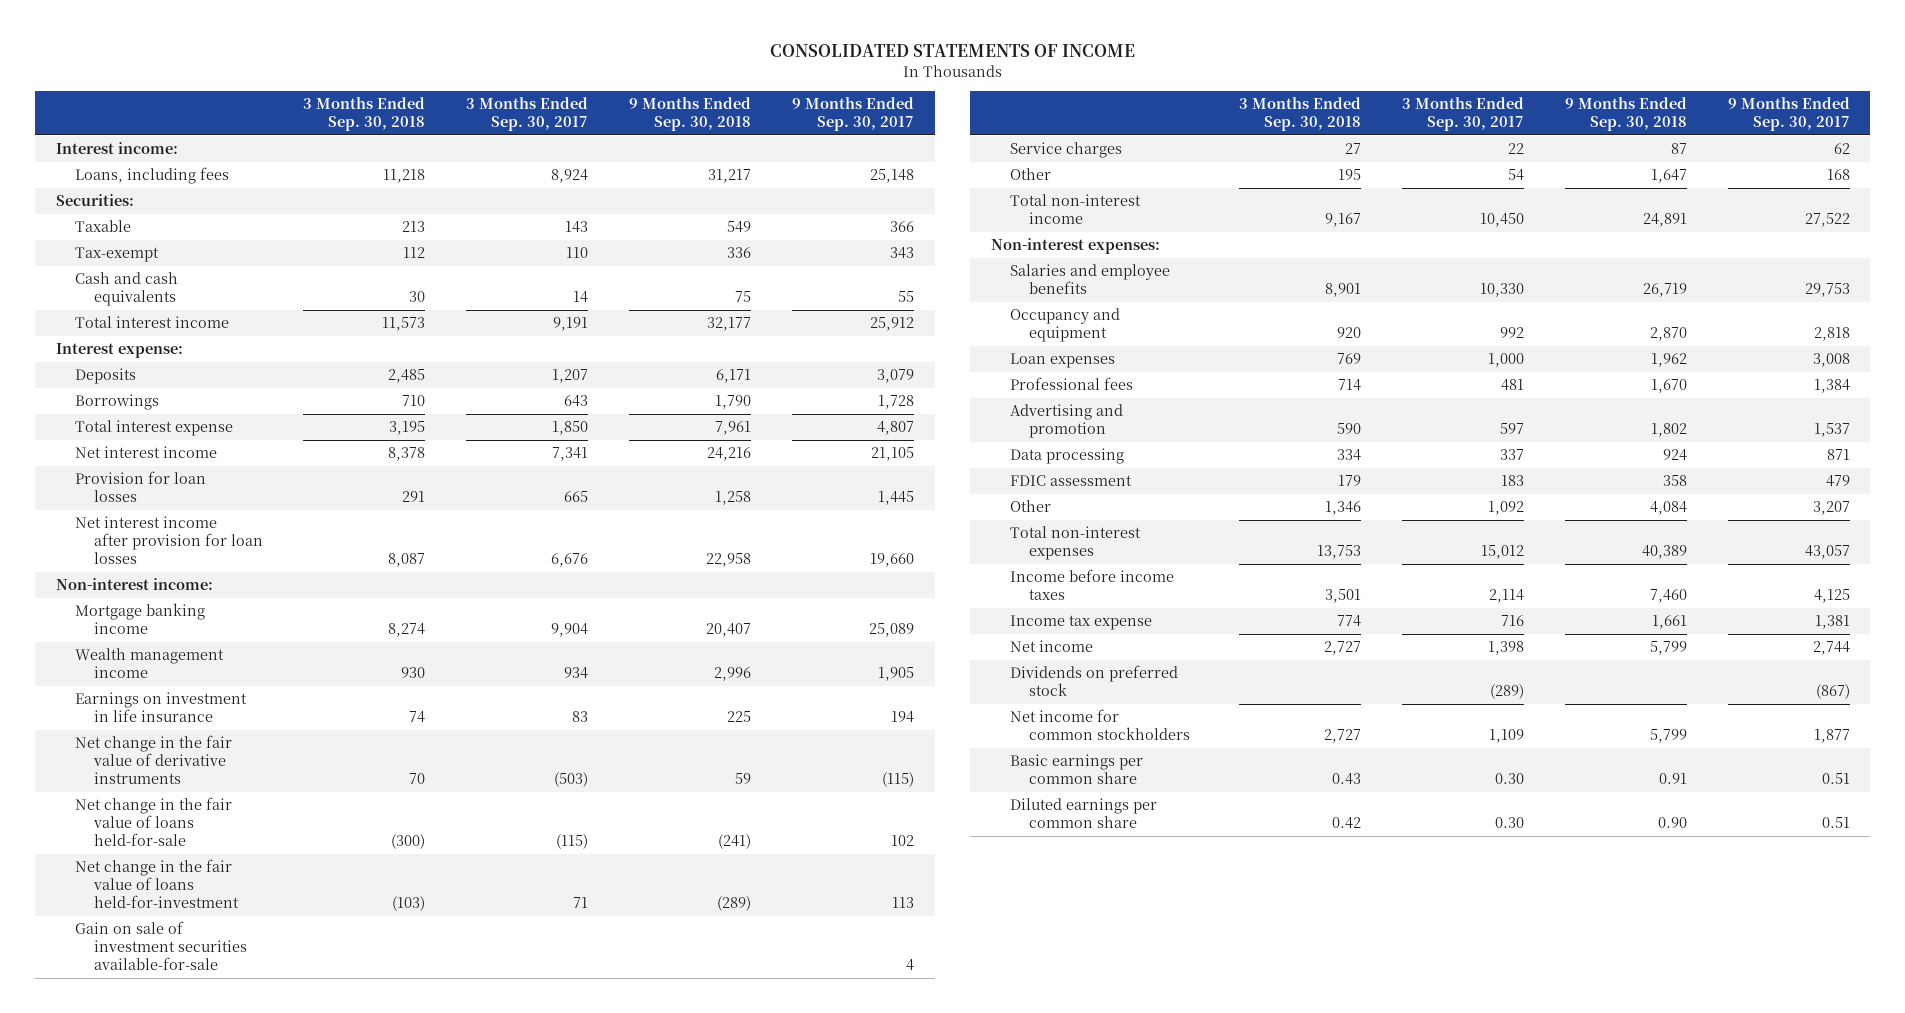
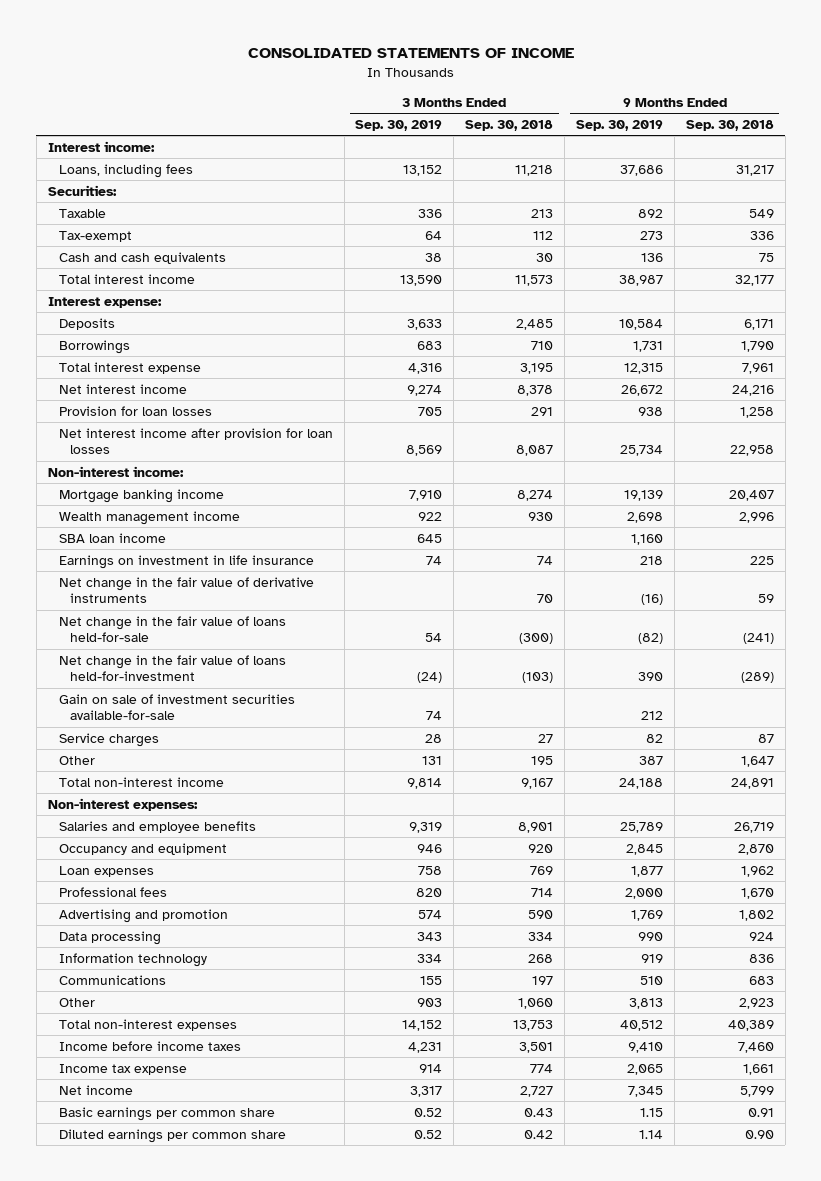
- | 3 Months Ended Sep. 30, 2018 | 3 Months Ended Sep. 30, 2017 | 9 Months Ended Sep. 30, 2018 | 9 Months Ended Sep. 30, 2017
+ | 3 Months Ended Sep. 30, 2019 | 3 Months Ended Sep. 30, 2018 | 9 Months Ended Sep. 30, 2019 | 9 Months Ended Sep. 30, 2018
+ SBA loan income | 645 | | 1,160 |
- FDIC assessment | 179 | 183 | 358 | 479
- Other | 1,346 | 1,092 | 4,084 | 3,207
+ Information technology | 334 | 268 | 919 | 836
+ Communications | 155 | 197 | 510 | 683
+ Other | 903 | 1,060 | 3,813 | 2,923
- Dividends on preferred stock | | (289) | | (867)
- Net income for common stockholders | 2,727 | 1,109 | 5,799 | 1,877

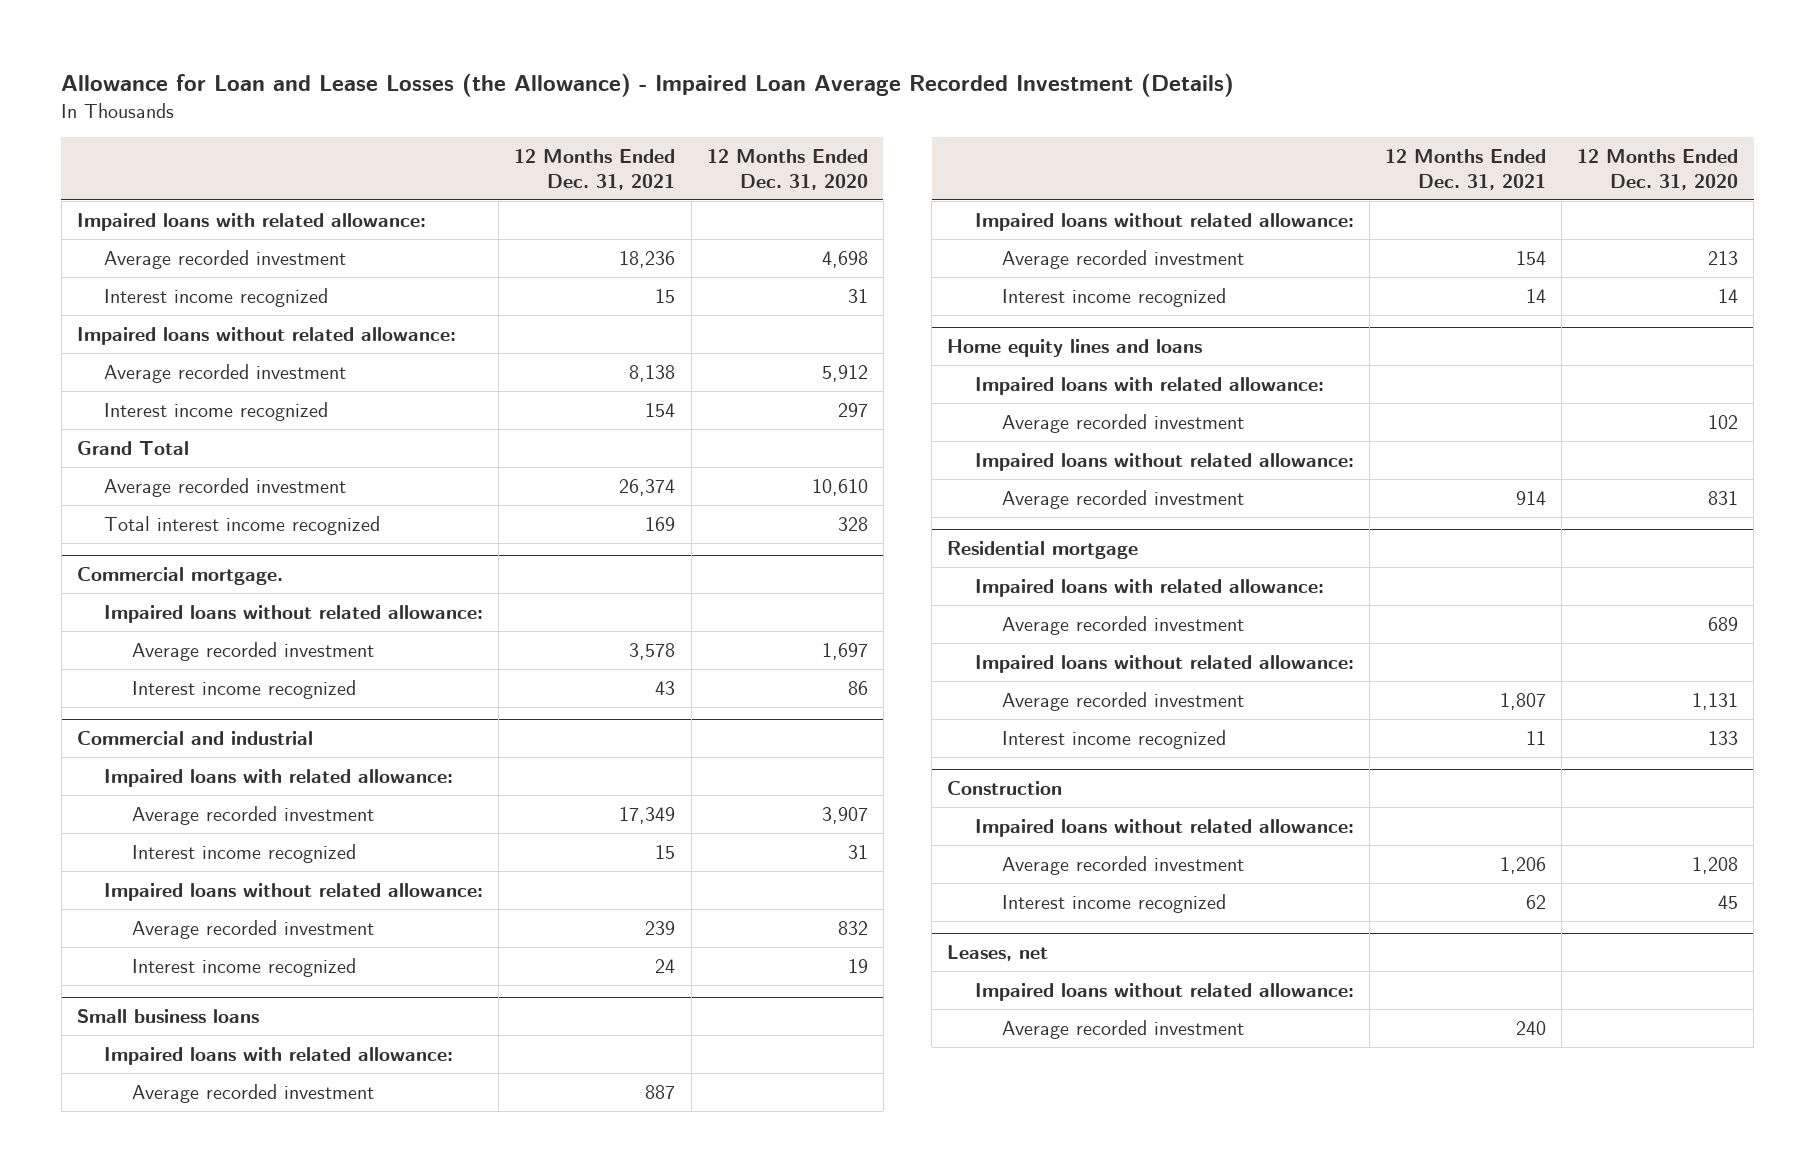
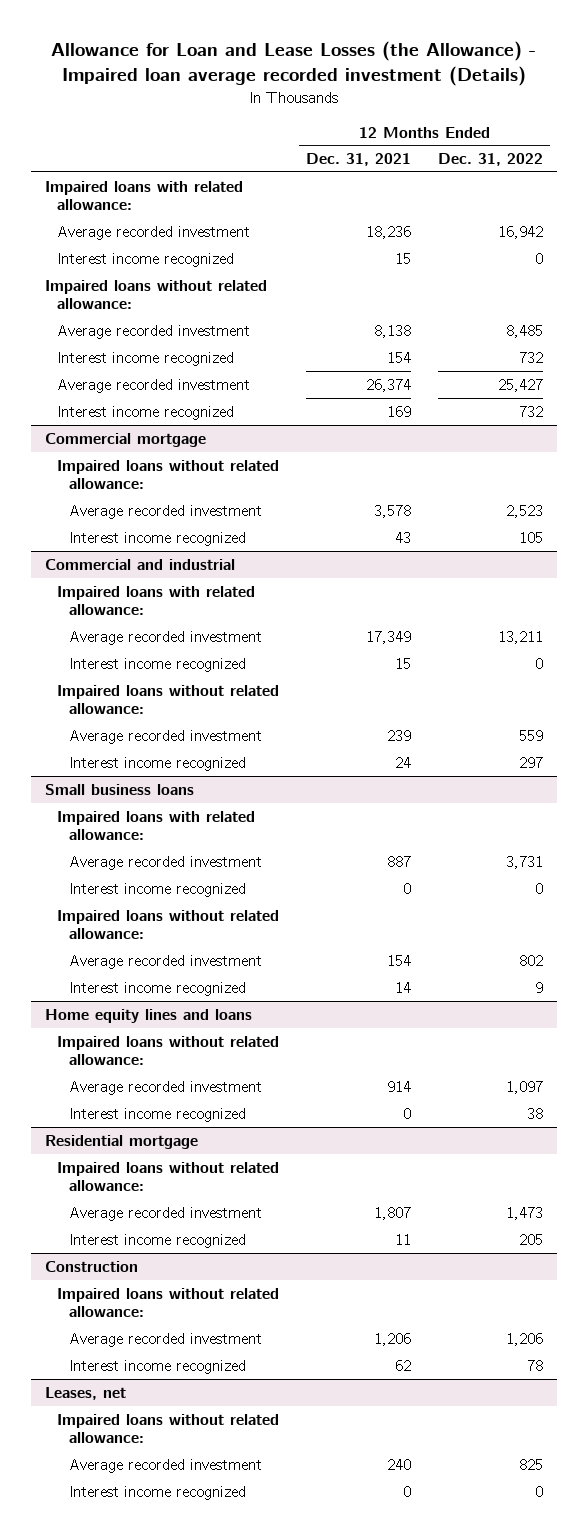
- Allowance for Loan and Lease Losses (the Allowance) - Impaired Loan Average Recorded Investment (Details)
+ Allowance for Loan and Lease Losses (the Allowance) - Impaired loan average recorded investment (Details)
- | 12 Months Ended Dec. 31, 2021 | 12 Months Ended Dec. 31, 2020
+ | 12 Months Ended Dec. 31, 2021 | 12 Months Ended Dec. 31, 2022
- Grand Total
- Total interest income recognized | 169 | 328
- Commercial mortgage.
+ Interest income recognized | 169 | 732
+ Commercial mortgage
@ Small business loans
+ Interest income recognized | 0 | 0
@ Home equity lines and loans
- Impaired loans with related allowance:
- Average recorded investment | | 102
+ Interest income recognized | 0 | 38
@ Residential mortgage
- Impaired loans with related allowance:
- Average recorded investment | | 689
@ Leases, net
+ Interest income recognized | 0 | 0

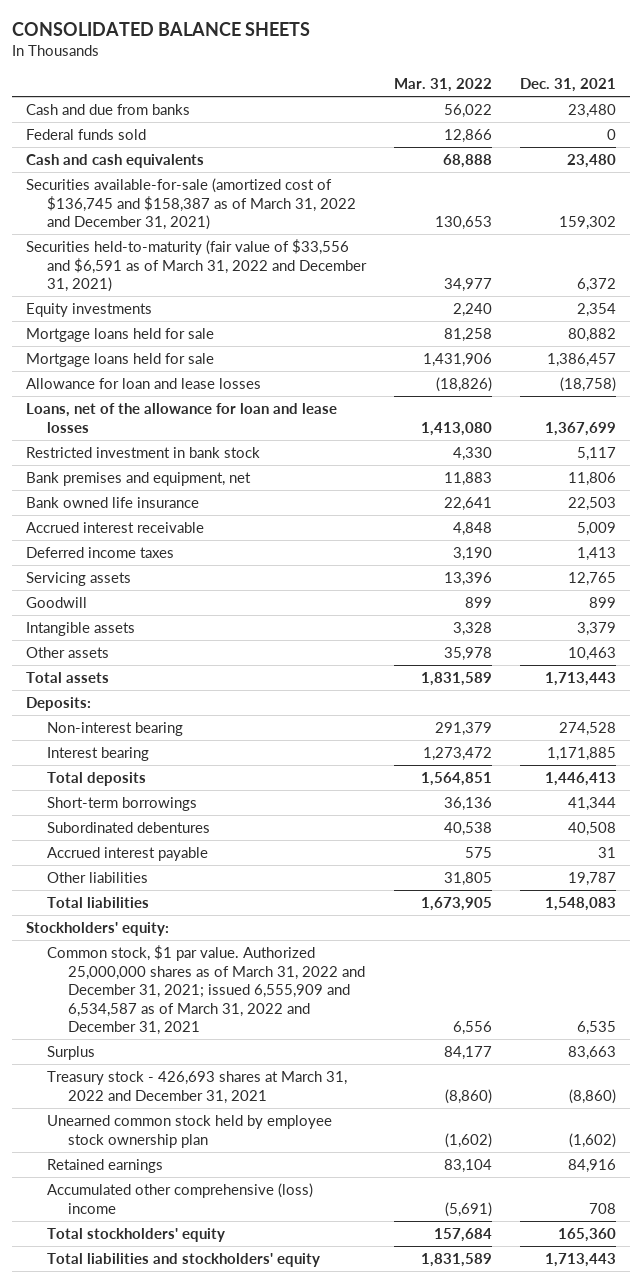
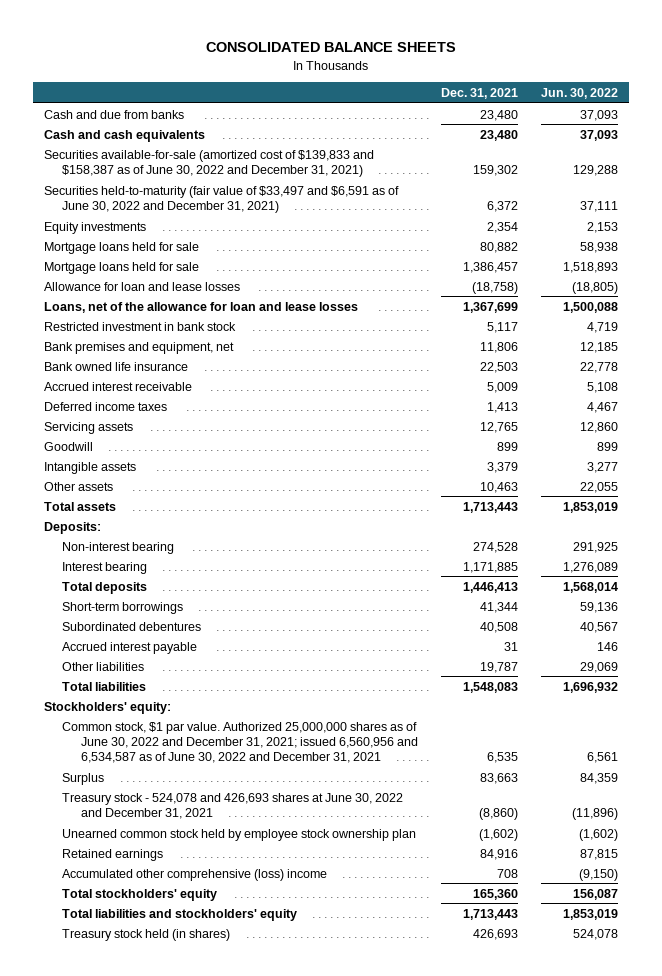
- | Mar. 31, 2022 | Dec. 31, 2021
+ | Dec. 31, 2021 | Jun. 30, 2022
- Federal funds sold | 12,866 | 0
- Securities available-for-sale (amortized cost of $136,745 and $158,387 as of March 31, 2022 and December 31, 2021) | 130,653 | 159,302
- Securities held-to-maturity (fair value of $33,556 and $6,591 as of March 31, 2022 and December 31, 2021) | 34,977 | 6,372
+ Securities available-for-sale (amortized cost of $139,833 and $158,387 as of June 30, 2022 and December 31, 2021) | 159,302 | 129,288
+ Securities held-to-maturity (fair value of $33,497 and $6,591 as of June 30, 2022 and December 31, 2021) | 6,372 | 37,111
- Common stock, $1 par value. Authorized 25,000,000 shares as of March 31, 2022 and December 31, 2021; issued 6,555,909 and 6,534,587 as of March 31, 2022 and December 31, 2021 | 6,556 | 6,535
+ Common stock, $1 par value. Authorized 25,000,000 shares as of June 30, 2022 and December 31, 2021; issued 6,560,956 and 6,534,587 as of June 30, 2022 and December 31, 2021 | 6,535 | 6,561
- Treasury stock - 426,693 shares at March 31, 2022 and December 31, 2021 | (8,860) | (8,860)
+ Treasury stock - 524,078 and 426,693 shares at June 30, 2022 and December 31, 2021 | (8,860) | (11,896)
+ Treasury stock held (in shares) | 426,693 | 524,078

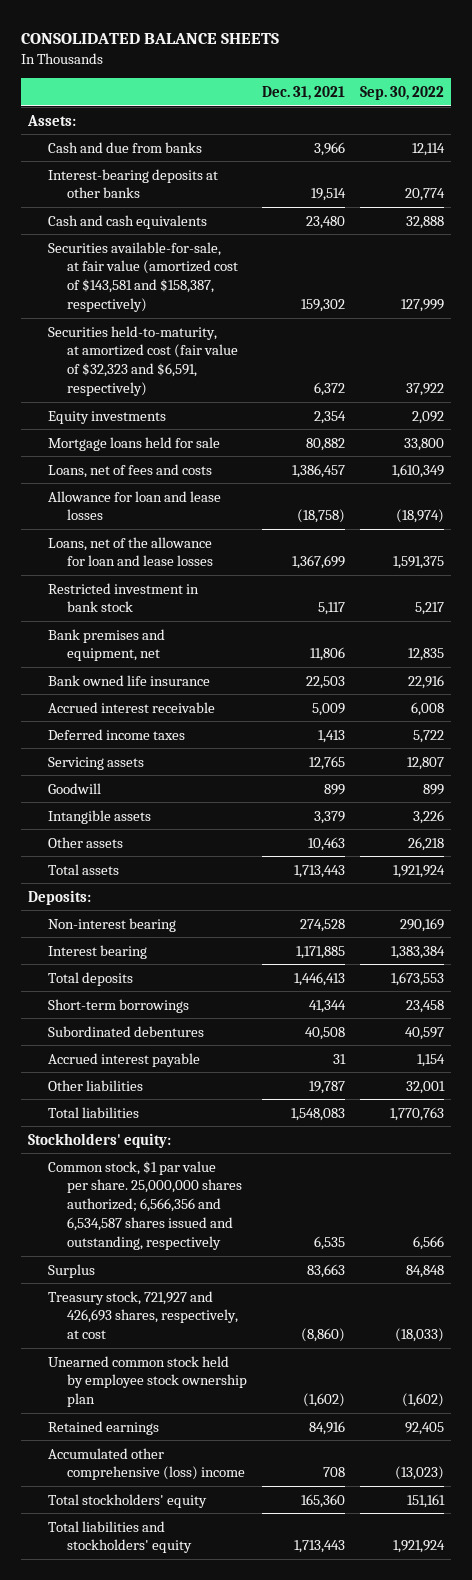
- | Dec. 31, 2021 | Jun. 30, 2022
+ | Dec. 31, 2021 | Sep. 30, 2022
- Cash and due from banks | 23,480 | 37,093
+ Assets:
+ Cash and due from banks | 3,966 | 12,114
+ Interest-bearing deposits at other banks | 19,514 | 20,774
- Securities available-for-sale (amortized cost of $139,833 and $158,387 as of June 30, 2022 and December 31, 2021) | 159,302 | 129,288
- Securities held-to-maturity (fair value of $33,497 and $6,591 as of June 30, 2022 and December 31, 2021) | 6,372 | 37,111
+ Securities available-for-sale, at fair value (amortized cost of $143,581 and $158,387, respectively) | 159,302 | 127,999
+ Securities held-to-maturity, at amortized cost (fair value of $32,323 and $6,591, respectively) | 6,372 | 37,922
- Mortgage loans held for sale | 1,386,457 | 1,518,893
+ Loans, net of fees and costs | 1,386,457 | 1,610,349
- Common stock, $1 par value. Authorized 25,000,000 shares as of June 30, 2022 and December 31, 2021; issued 6,560,956 and 6,534,587 as of June 30, 2022 and December 31, 2021 | 6,535 | 6,561
+ Common stock, $1 par value per share. 25,000,000 shares authorized; 6,566,356 and 6,534,587 shares issued and outstanding, respectively | 6,535 | 6,566
- Treasury stock - 524,078 and 426,693 shares at June 30, 2022 and December 31, 2021 | (8,860) | (11,896)
+ Treasury stock, 721,927 and 426,693 shares, respectively, at cost | (8,860) | (18,033)
- Treasury stock held (in shares) | 426,693 | 524,078

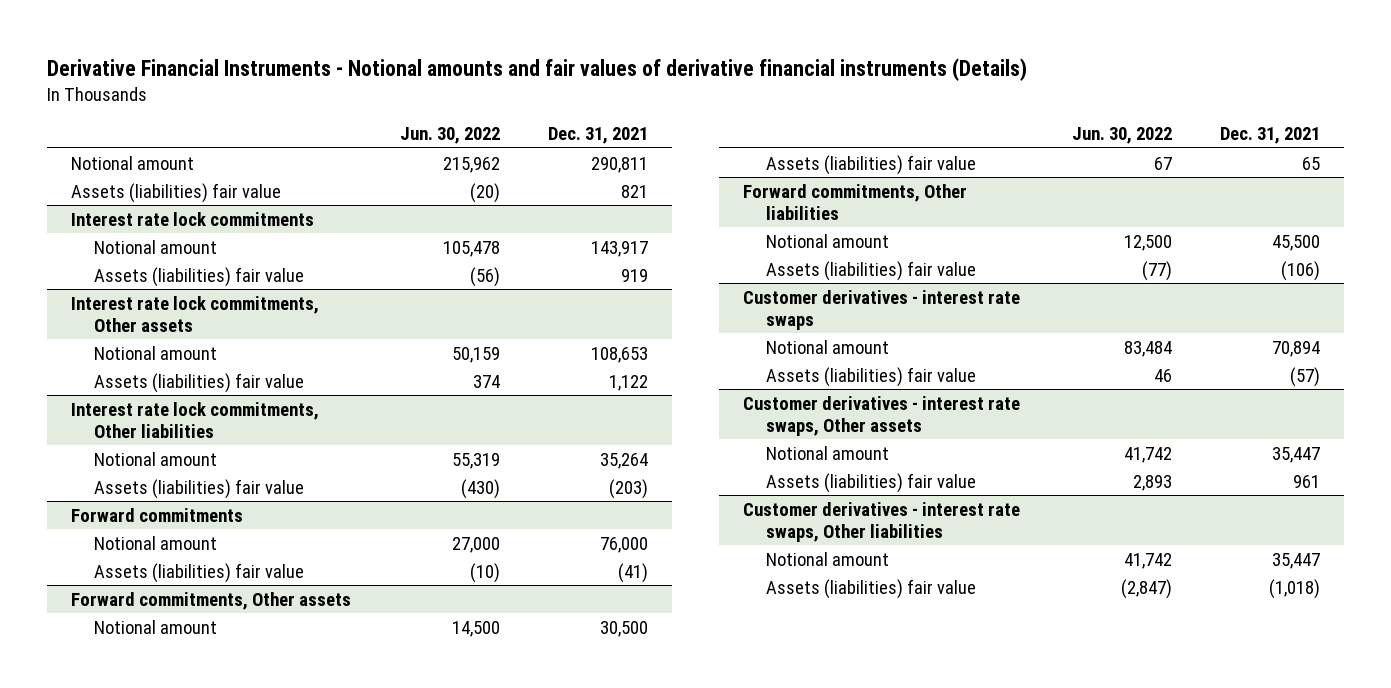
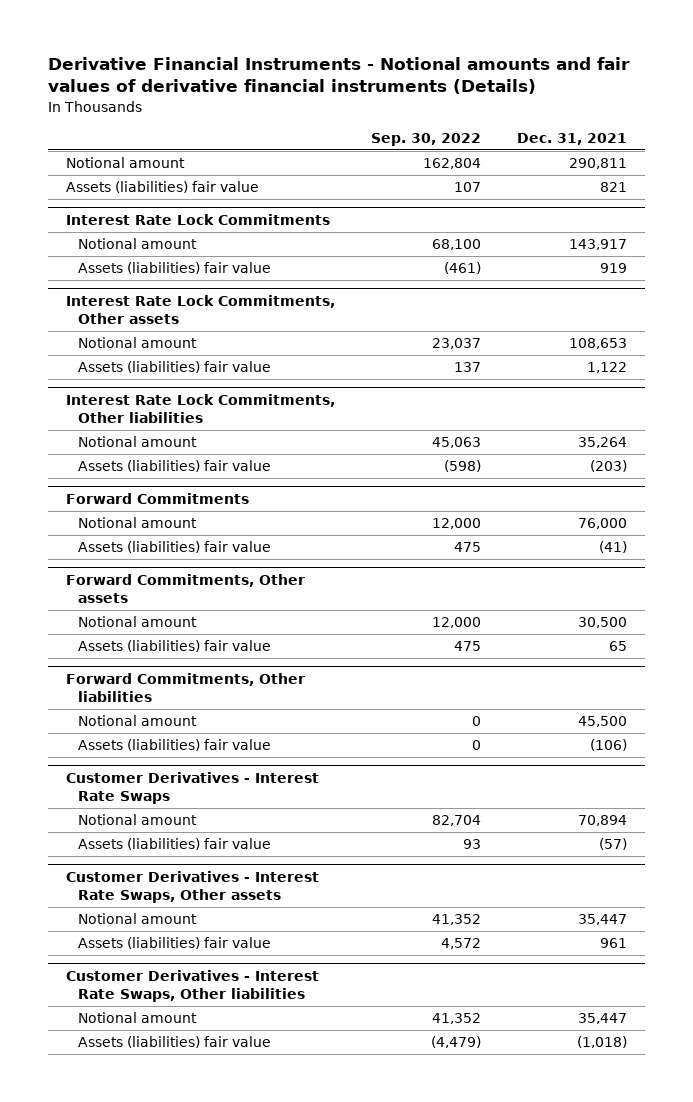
- | Jun. 30, 2022 | Dec. 31, 2021
+ | Sep. 30, 2022 | Dec. 31, 2021
- Interest rate lock commitments
+ Interest Rate Lock Commitments
- Interest rate lock commitments, Other assets
+ Interest Rate Lock Commitments, Other assets
- Interest rate lock commitments, Other liabilities
+ Interest Rate Lock Commitments, Other liabilities
- Forward commitments
+ Forward Commitments
- Forward commitments, Other assets
+ Forward Commitments, Other assets
- Forward commitments, Other liabilities
+ Forward Commitments, Other liabilities
- Customer derivatives - interest rate swaps
+ Customer Derivatives - Interest Rate Swaps
- Customer derivatives - interest rate swaps, Other assets
+ Customer Derivatives - Interest Rate Swaps, Other assets
- Customer derivatives - interest rate swaps, Other liabilities
+ Customer Derivatives - Interest Rate Swaps, Other liabilities

